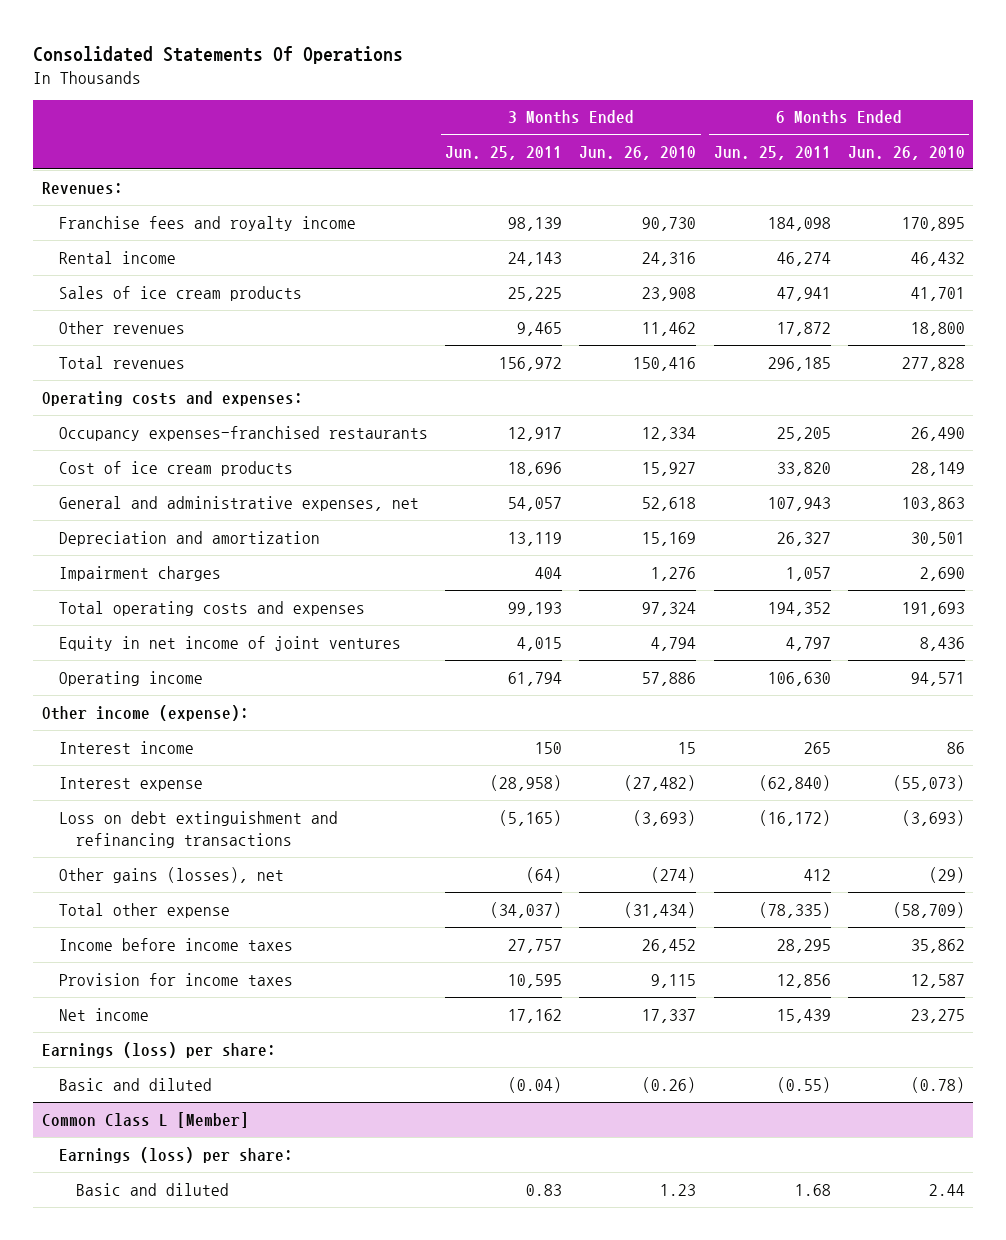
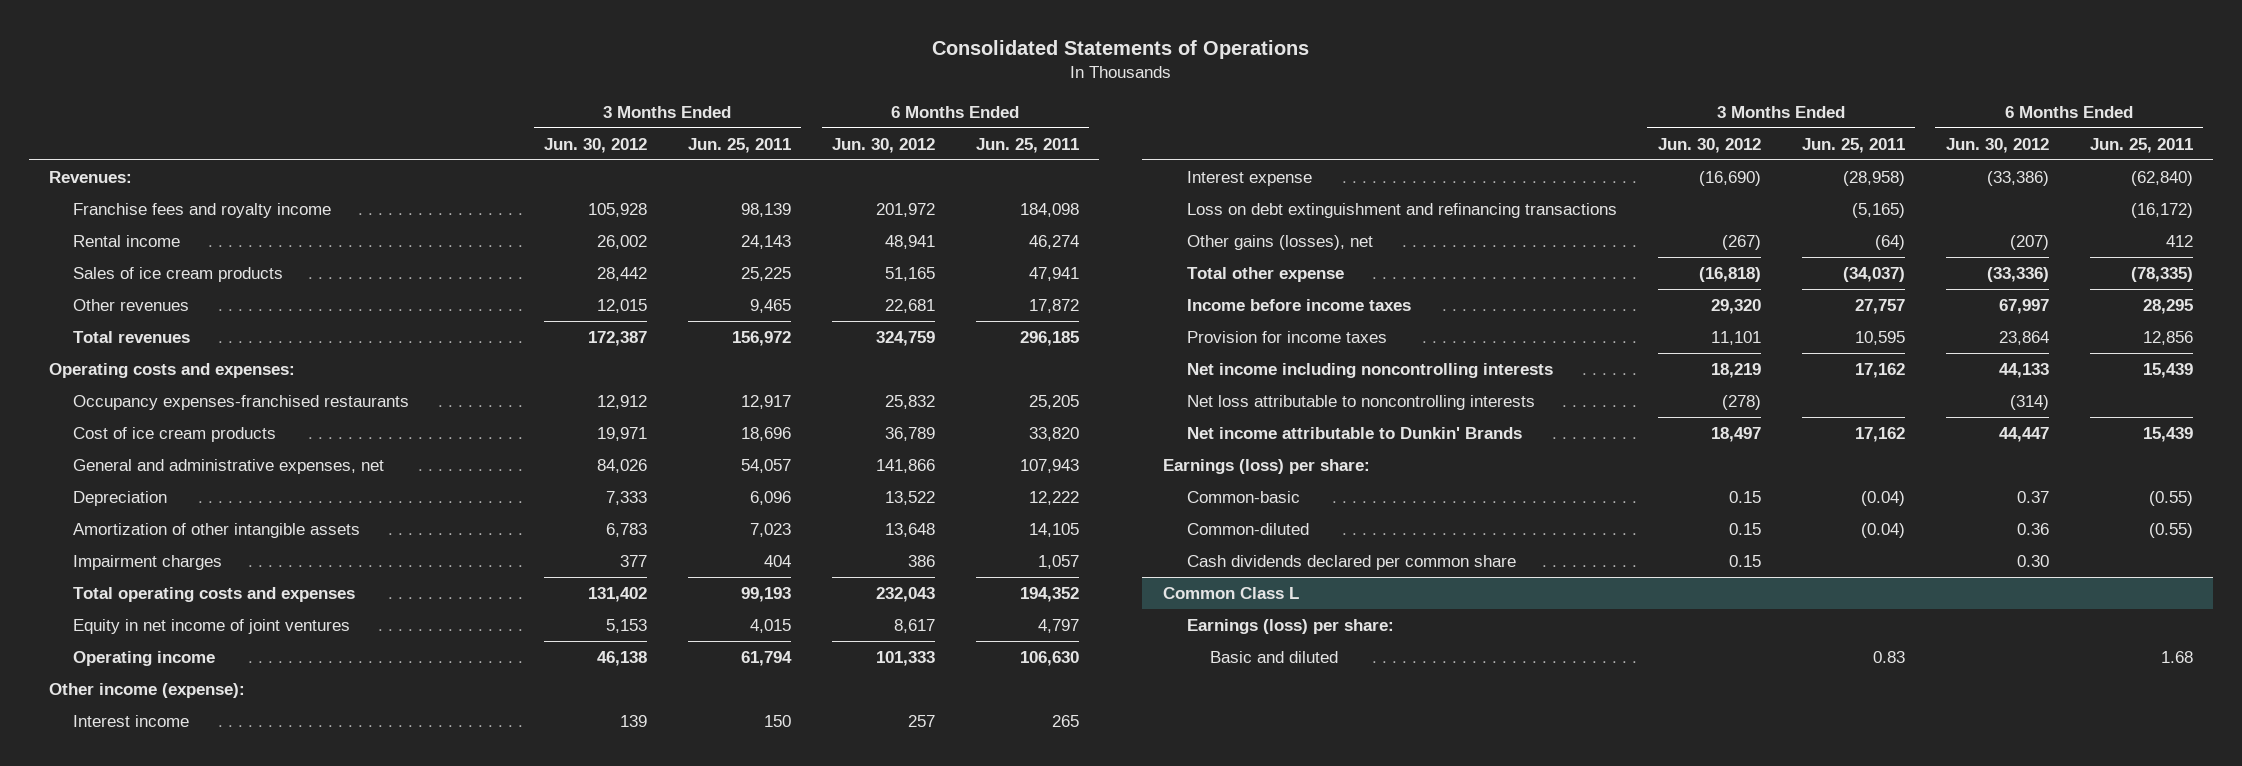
- Consolidated Statements Of Operations
+ Consolidated Statements of Operations
- | 3 Months Ended Jun. 25, 2011 | 3 Months Ended Jun. 26, 2010 | 6 Months Ended Jun. 25, 2011 | 6 Months Ended Jun. 26, 2010
+ | 3 Months Ended Jun. 30, 2012 | 3 Months Ended Jun. 25, 2011 | 6 Months Ended Jun. 30, 2012 | 6 Months Ended Jun. 25, 2011
- Depreciation and amortization | 13,119 | 15,169 | 26,327 | 30,501
+ Depreciation | 7,333 | 6,096 | 13,522 | 12,222
+ Amortization of other intangible assets | 6,783 | 7,023 | 13,648 | 14,105
- Net income | 17,162 | 17,337 | 15,439 | 23,275
+ Net income including noncontrolling interests | 18,219 | 17,162 | 44,133 | 15,439
+ Net loss attributable to noncontrolling interests | (278) | | (314) |
+ Net income attributable to Dunkin' Brands | 18,497 | 17,162 | 44,447 | 15,439
- Basic and diluted | (0.04) | (0.26) | (0.55) | (0.78)
- Common Class L [Member]
+ Common-basic | 0.15 | (0.04) | 0.37 | (0.55)
+ Common-diluted | 0.15 | (0.04) | 0.36 | (0.55)
+ Cash dividends declared per common share | 0.15 | | 0.30 |
+ Common Class L

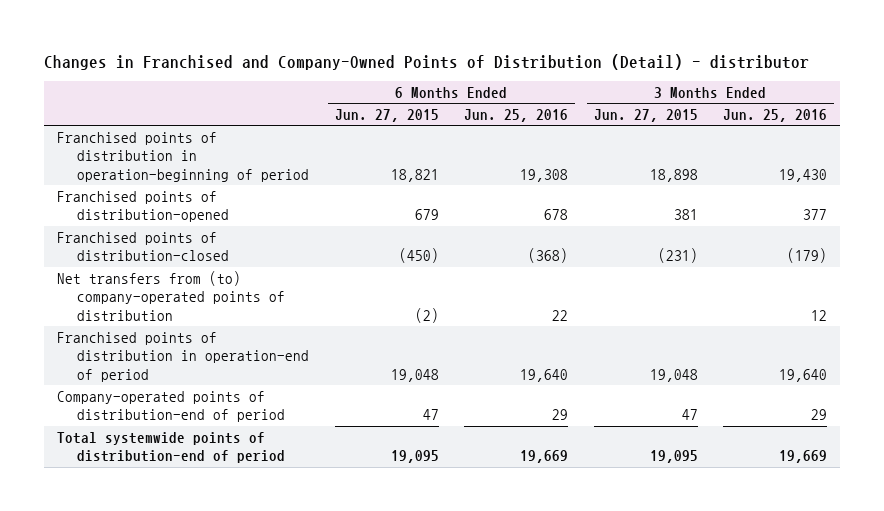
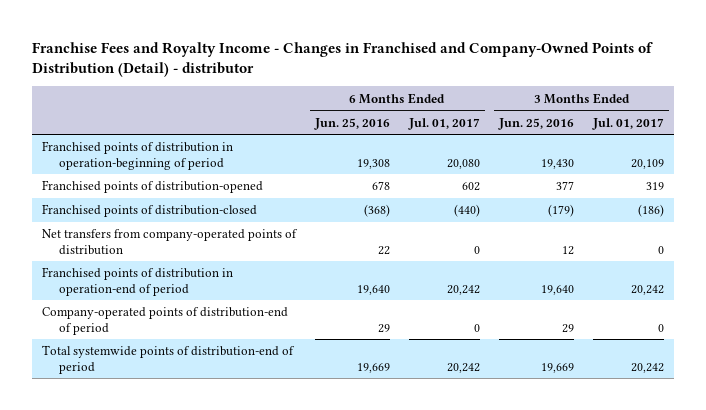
- Changes in Franchised and Company-Owned Points of Distribution (Detail) - distributor
+ Franchise Fees and Royalty Income - Changes in Franchised and Company-Owned Points of Distribution (Detail) - distributor
- | 6 Months Ended Jun. 27, 2015 | 6 Months Ended Jun. 25, 2016 | 3 Months Ended Jun. 27, 2015 | 3 Months Ended Jun. 25, 2016
+ | 6 Months Ended Jun. 25, 2016 | 6 Months Ended Jul. 01, 2017 | 3 Months Ended Jun. 25, 2016 | 3 Months Ended Jul. 01, 2017
- Net transfers from (to) company-operated points of distribution | (2) | 22 | | 12
+ Net transfers from company-operated points of distribution | 22 | 0 | 12 | 0

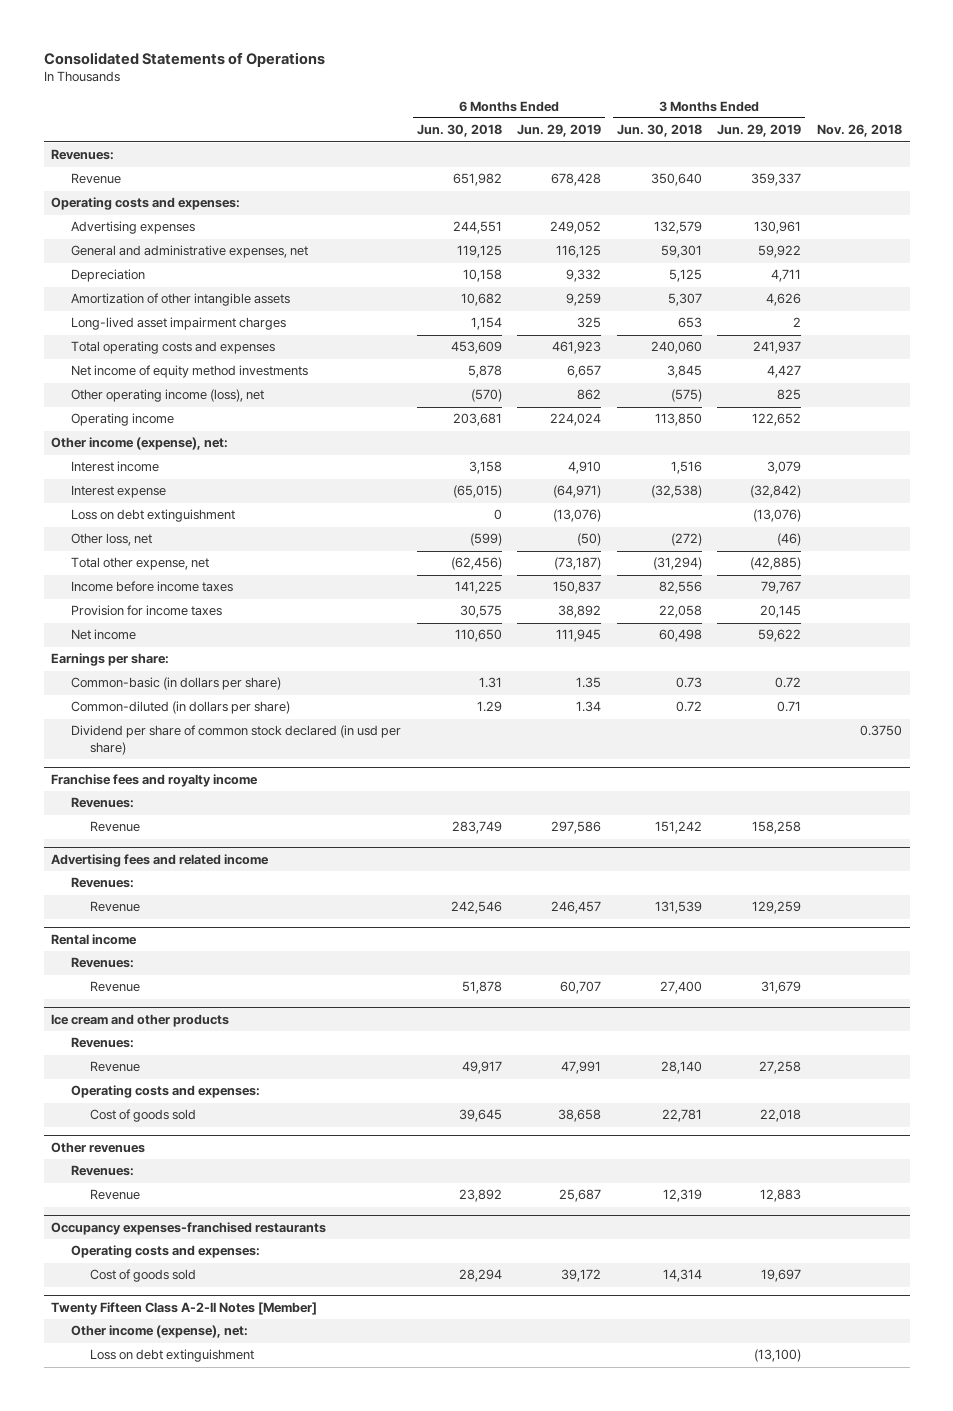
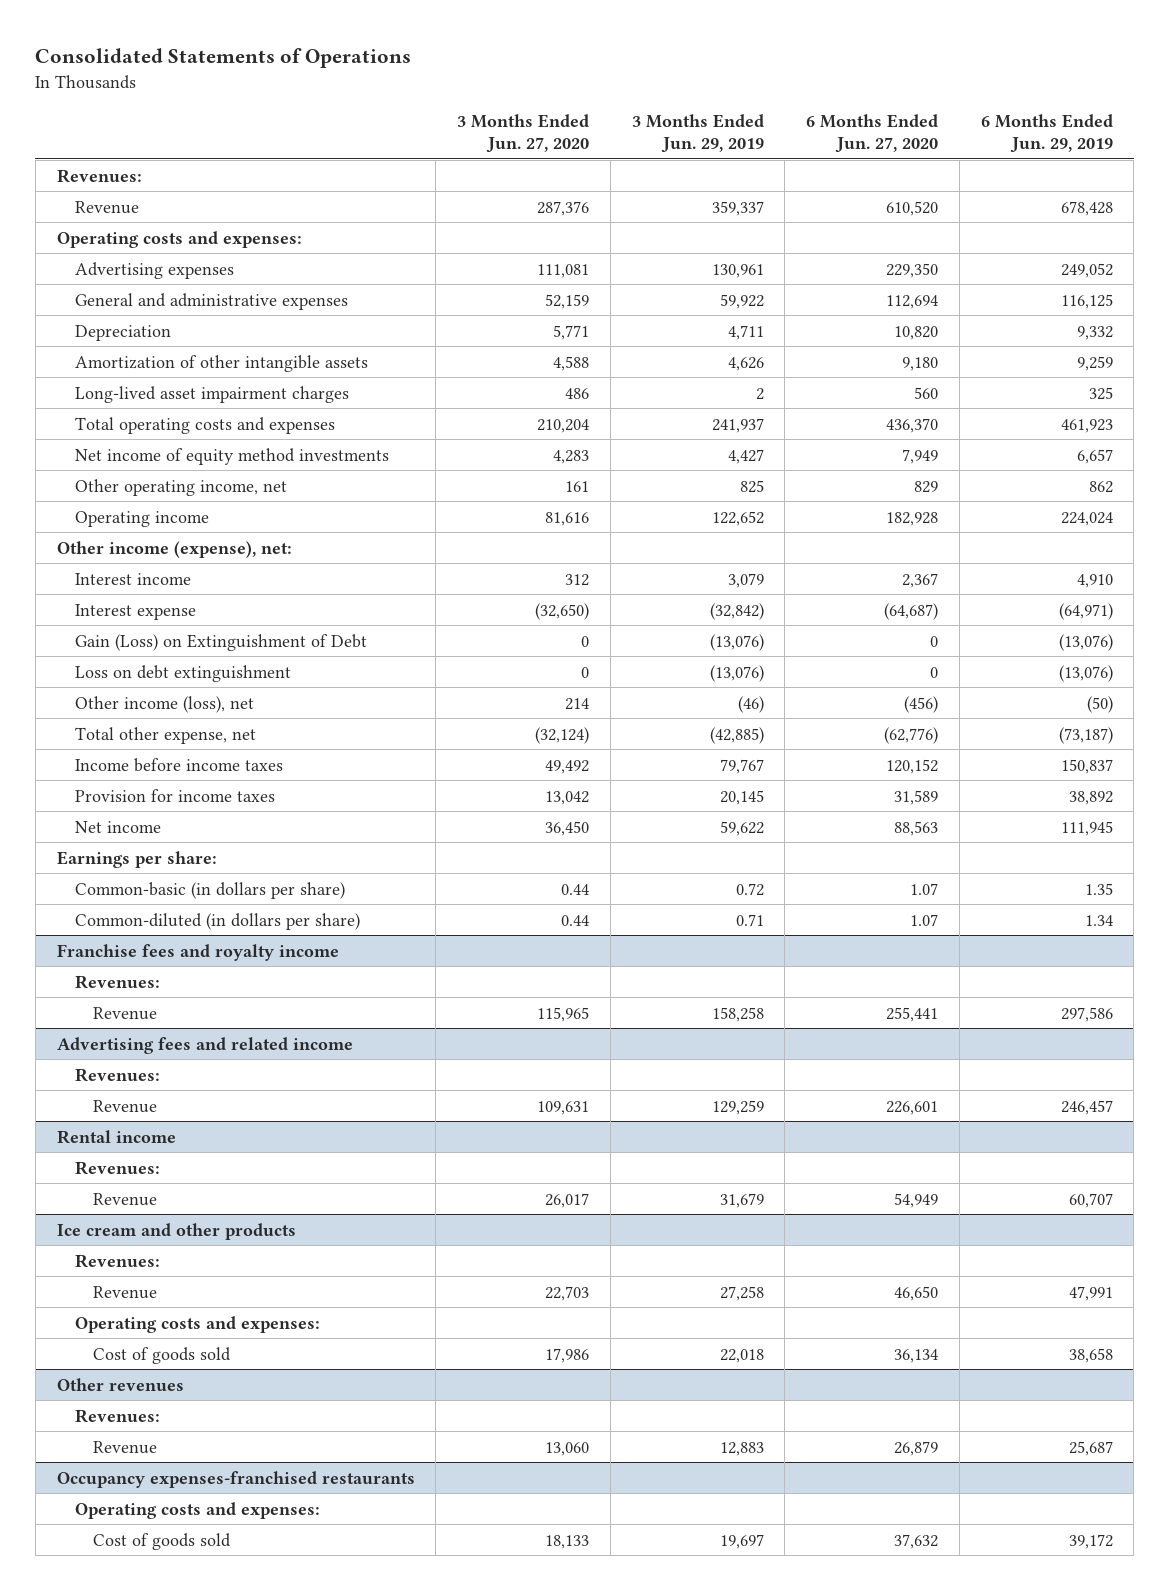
- | 6 Months Ended Jun. 30, 2018 | 6 Months Ended Jun. 29, 2019 | 3 Months Ended Jun. 30, 2018 | 3 Months Ended Jun. 29, 2019 | Nov. 26, 2018
+ | 3 Months Ended Jun. 27, 2020 | 3 Months Ended Jun. 29, 2019 | 6 Months Ended Jun. 27, 2020 | 6 Months Ended Jun. 29, 2019
- General and administrative expenses, net | 119,125 | 116,125 | 59,301 | 59,922 |
+ General and administrative expenses | 52,159 | 59,922 | 112,694 | 116,125
- Other operating income (loss), net | (570) | 862 | (575) | 825 |
+ Other operating income, net | 161 | 825 | 829 | 862
+ Gain (Loss) on Extinguishment of Debt | 0 | (13,076) | 0 | (13,076)
- Other loss, net | (599) | (50) | (272) | (46) |
+ Other income (loss), net | 214 | (46) | (456) | (50)
- Dividend per share of common stock declared (in usd per share) | | | | | 0.3750
- Twenty Fifteen Class A-2-II Notes [Member]
- Other income (expense), net:
- Loss on debt extinguishment | | | | (13,100) |

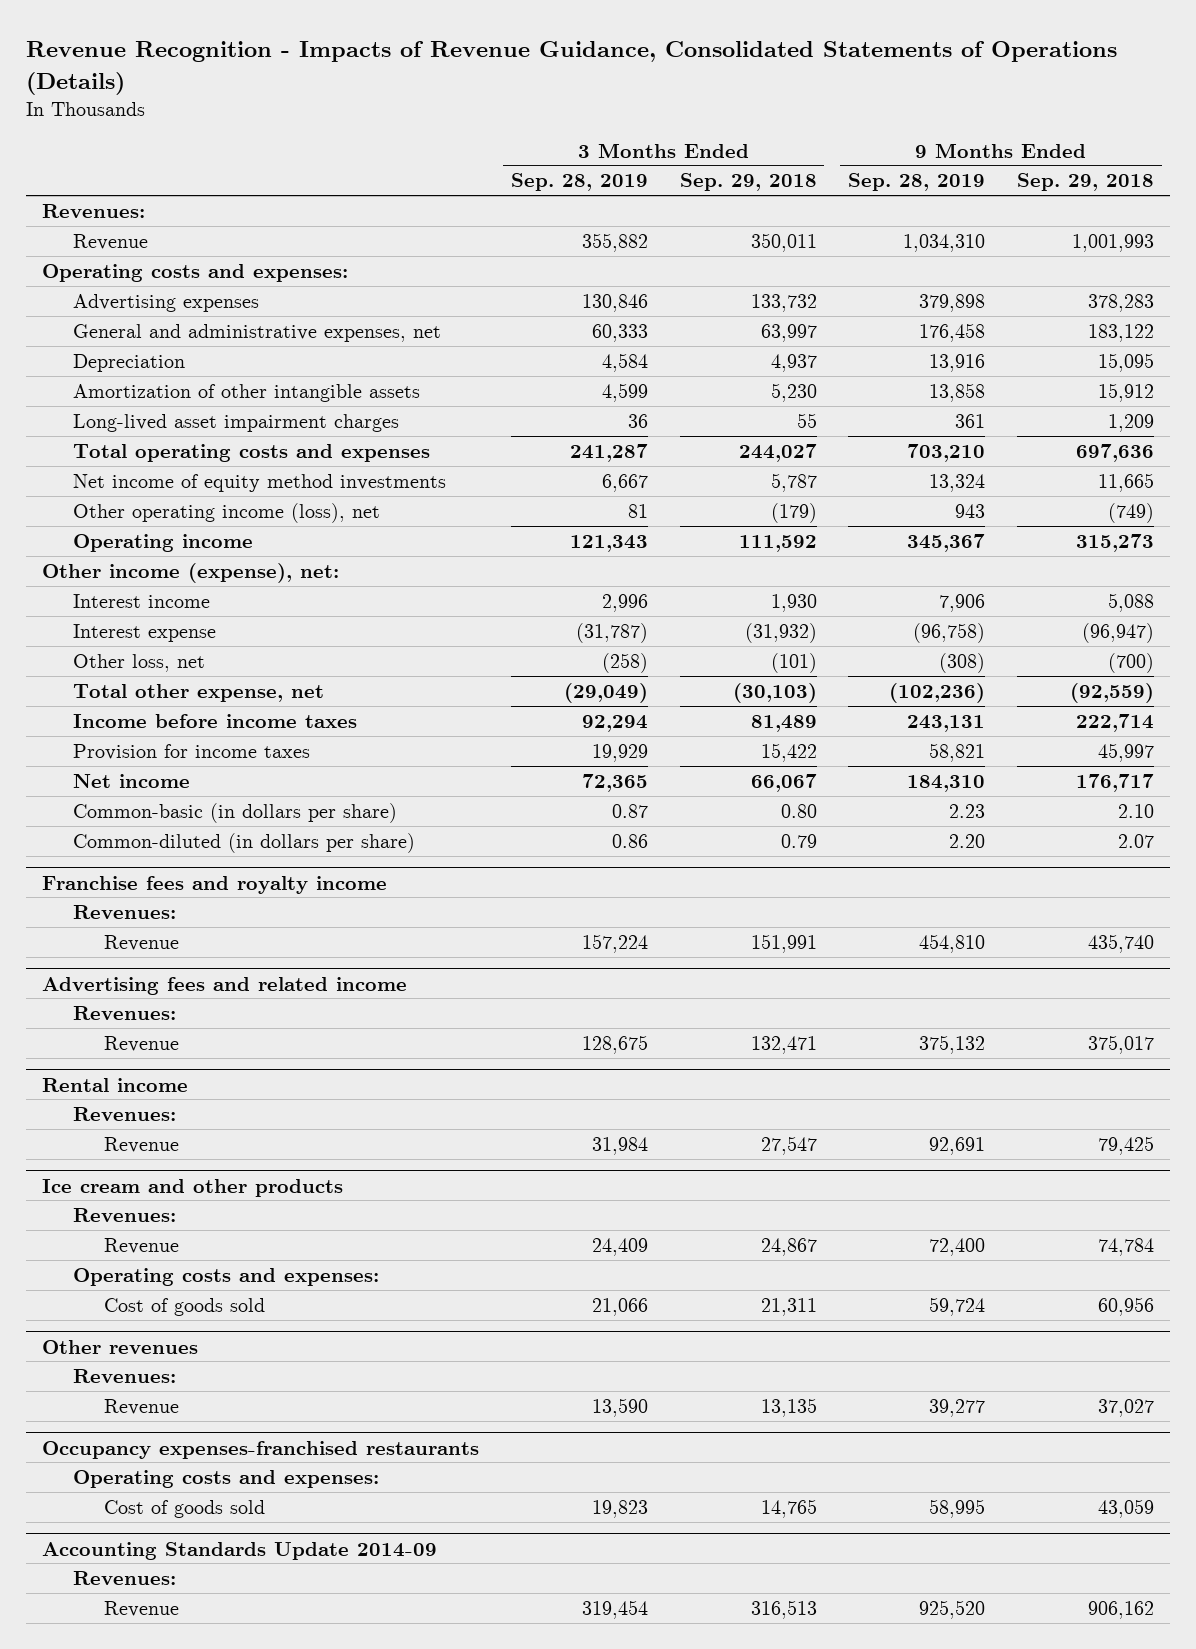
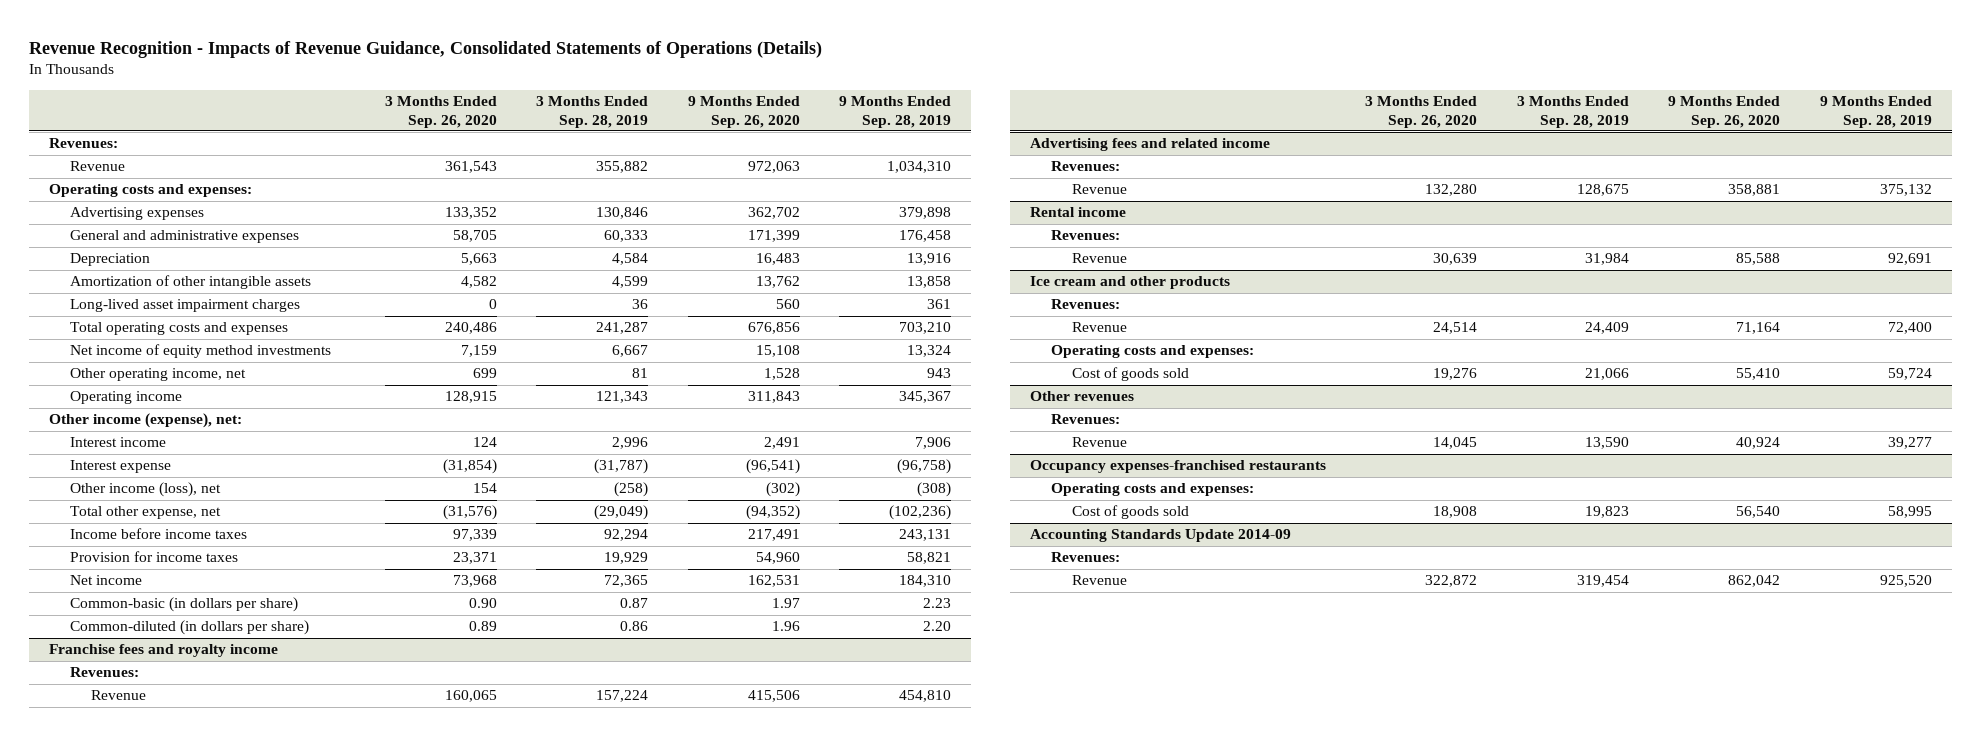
- | 3 Months Ended Sep. 28, 2019 | 3 Months Ended Sep. 29, 2018 | 9 Months Ended Sep. 28, 2019 | 9 Months Ended Sep. 29, 2018
+ | 3 Months Ended Sep. 26, 2020 | 3 Months Ended Sep. 28, 2019 | 9 Months Ended Sep. 26, 2020 | 9 Months Ended Sep. 28, 2019
- General and administrative expenses, net | 60,333 | 63,997 | 176,458 | 183,122
+ General and administrative expenses | 58,705 | 60,333 | 171,399 | 176,458
- Other operating income (loss), net | 81 | (179) | 943 | (749)
+ Other operating income, net | 699 | 81 | 1,528 | 943
- Other loss, net | (258) | (101) | (308) | (700)
+ Other income (loss), net | 154 | (258) | (302) | (308)

